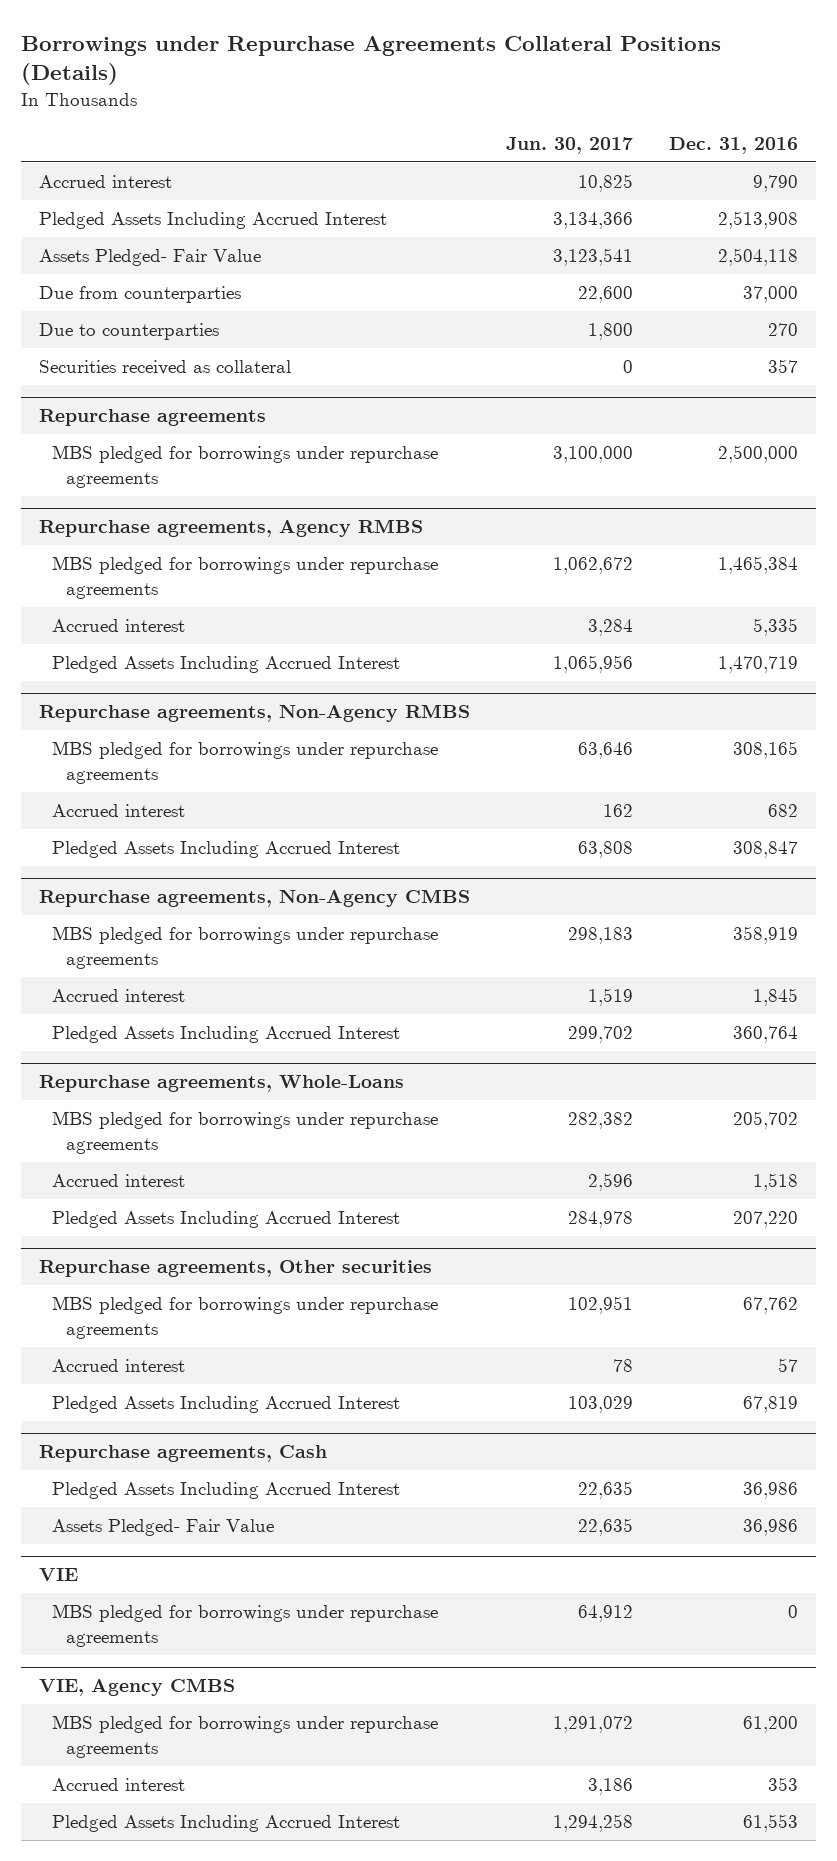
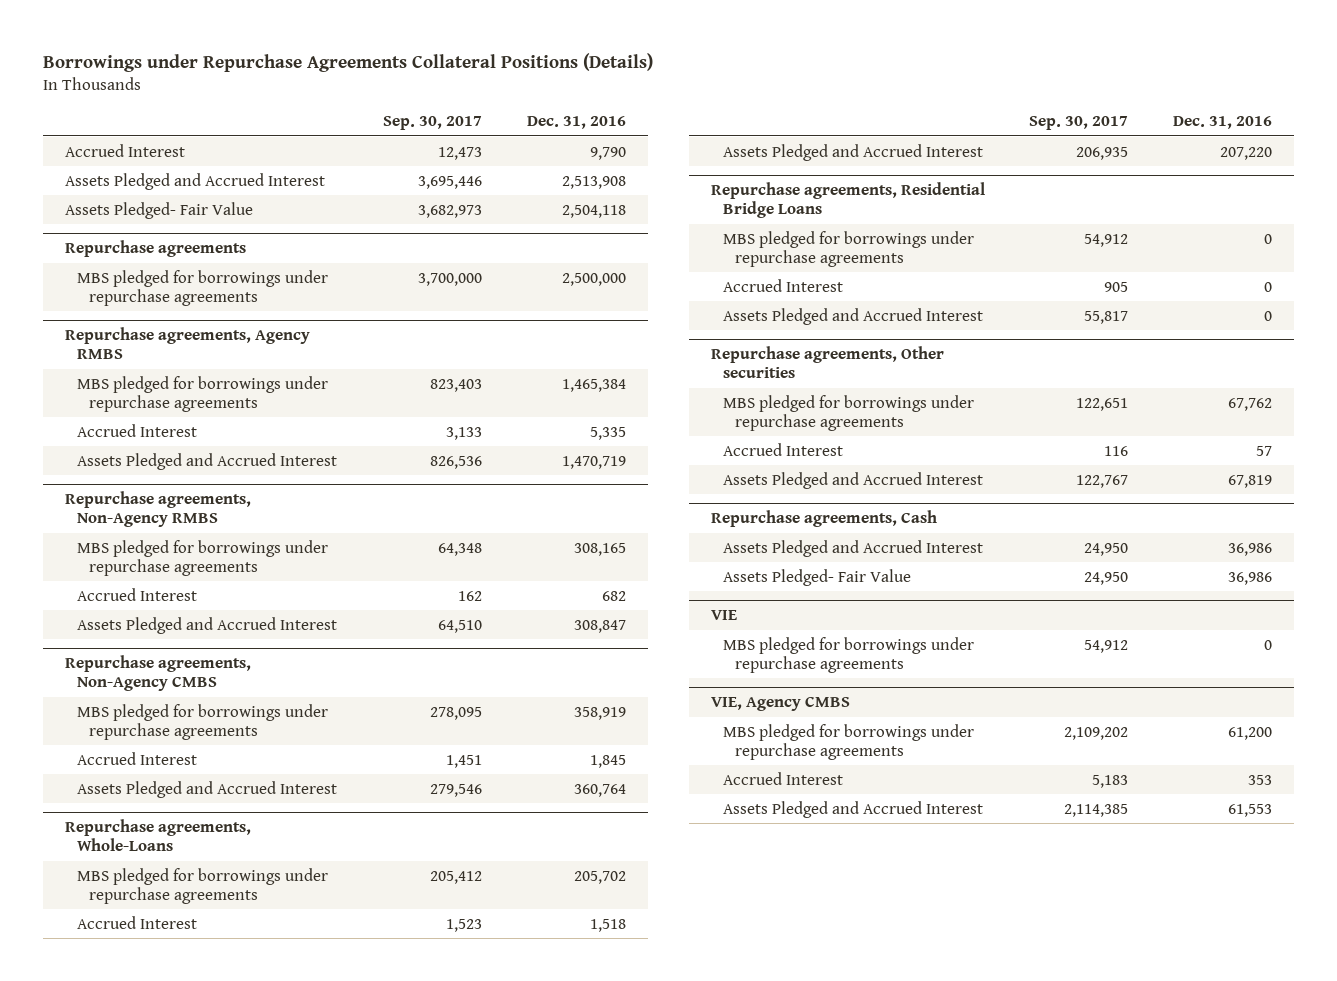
- | Jun. 30, 2017 | Dec. 31, 2016
+ | Sep. 30, 2017 | Dec. 31, 2016
- Accrued interest | 10,825 | 9,790
- Pledged Assets Including Accrued Interest | 3,134,366 | 2,513,908
+ Accrued Interest | 12,473 | 9,790
+ Assets Pledged and Accrued Interest | 3,695,446 | 2,513,908
- Due from counterparties | 22,600 | 37,000
- Due to counterparties | 1,800 | 270
- Securities received as collateral | 0 | 357
@ Repurchase agreements, Agency RMBS
- Accrued interest | 3,284 | 5,335
- Pledged Assets Including Accrued Interest | 1,065,956 | 1,470,719
+ Accrued Interest | 3,133 | 5,335
+ Assets Pledged and Accrued Interest | 826,536 | 1,470,719
@ Repurchase agreements, Non-Agency RMBS
- Accrued interest | 162 | 682
- Pledged Assets Including Accrued Interest | 63,808 | 308,847
+ Accrued Interest | 162 | 682
+ Assets Pledged and Accrued Interest | 64,510 | 308,847
@ Repurchase agreements, Non-Agency CMBS
- Accrued interest | 1,519 | 1,845
- Pledged Assets Including Accrued Interest | 299,702 | 360,764
+ Accrued Interest | 1,451 | 1,845
+ Assets Pledged and Accrued Interest | 279,546 | 360,764
@ Repurchase agreements, Whole-Loans
- Accrued interest | 2,596 | 1,518
- Pledged Assets Including Accrued Interest | 284,978 | 207,220
+ Accrued Interest | 1,523 | 1,518
+ Assets Pledged and Accrued Interest | 206,935 | 207,220
+ Repurchase agreements, Residential Bridge Loans
+ MBS pledged for borrowings under repurchase agreements | 54,912 | 0
+ Accrued Interest | 905 | 0
+ Assets Pledged and Accrued Interest | 55,817 | 0
@ Repurchase agreements, Other securities
- Accrued interest | 78 | 57
- Pledged Assets Including Accrued Interest | 103,029 | 67,819
+ Accrued Interest | 116 | 57
+ Assets Pledged and Accrued Interest | 122,767 | 67,819
@ Repurchase agreements, Cash
- Pledged Assets Including Accrued Interest | 22,635 | 36,986
+ Assets Pledged and Accrued Interest | 24,950 | 36,986
@ VIE, Agency CMBS
- Accrued interest | 3,186 | 353
- Pledged Assets Including Accrued Interest | 1,294,258 | 61,553
+ Accrued Interest | 5,183 | 353
+ Assets Pledged and Accrued Interest | 2,114,385 | 61,553

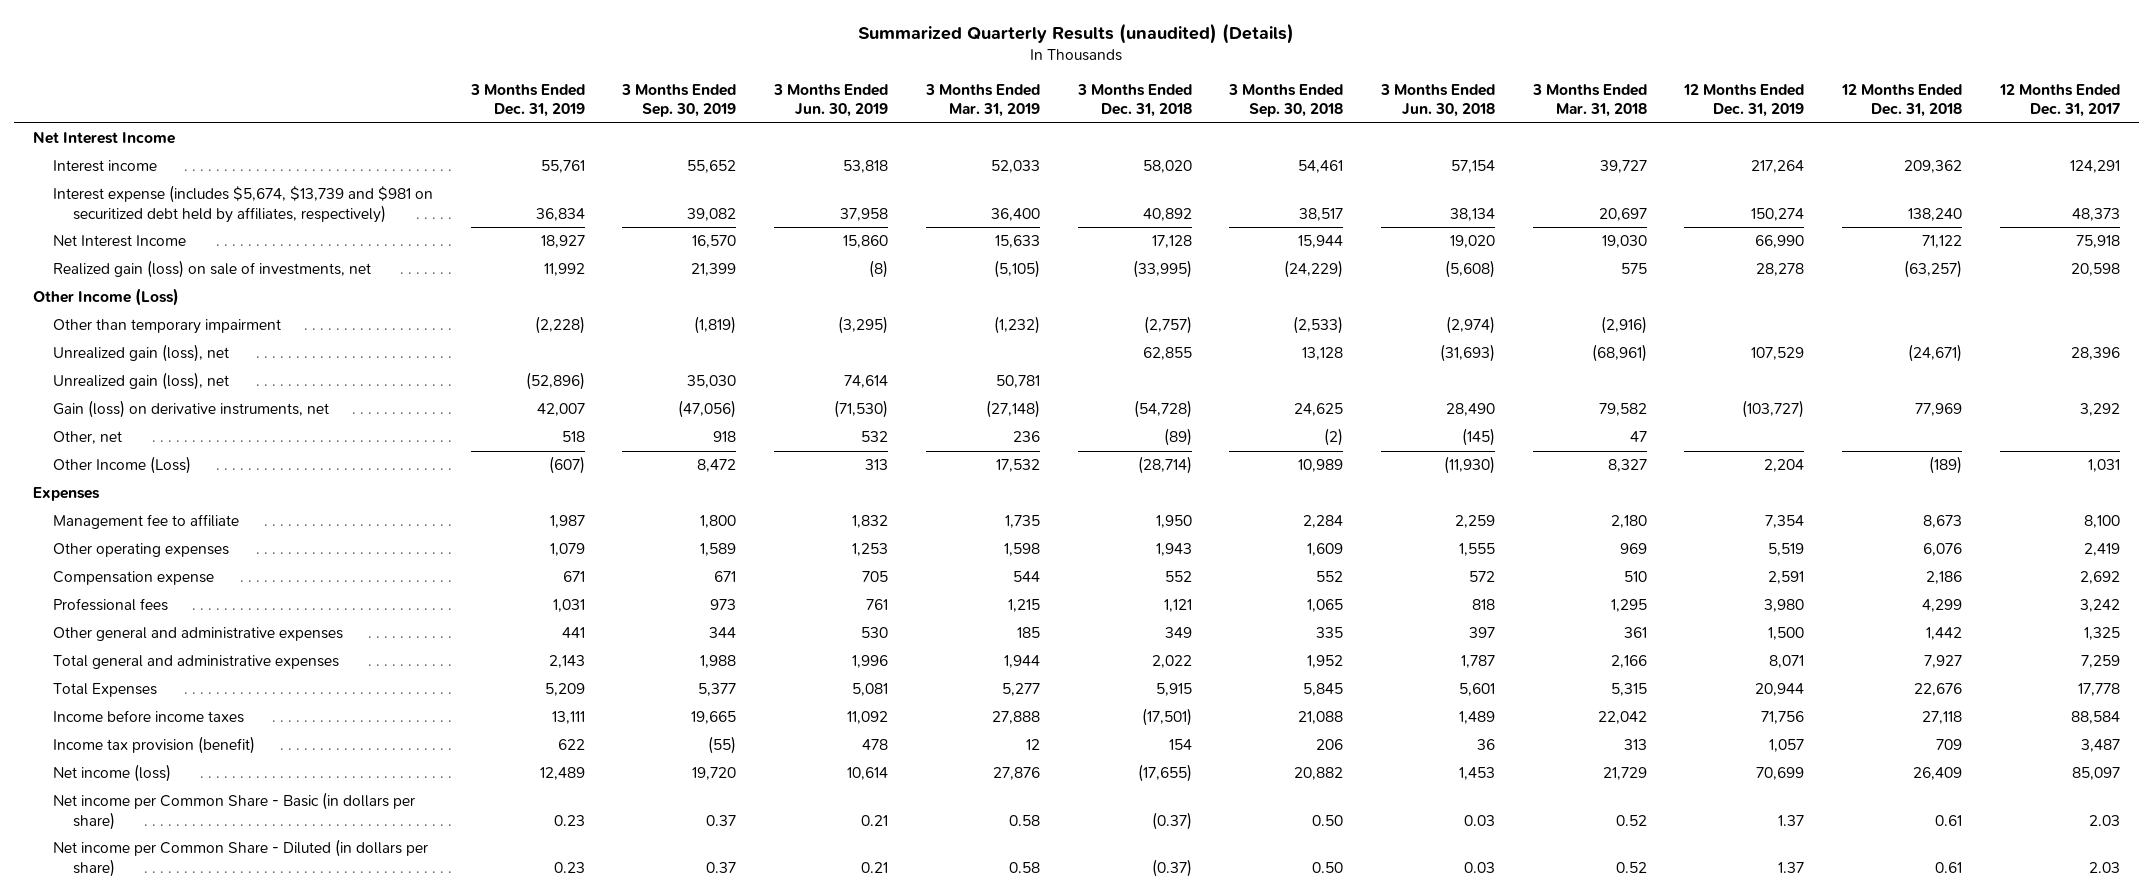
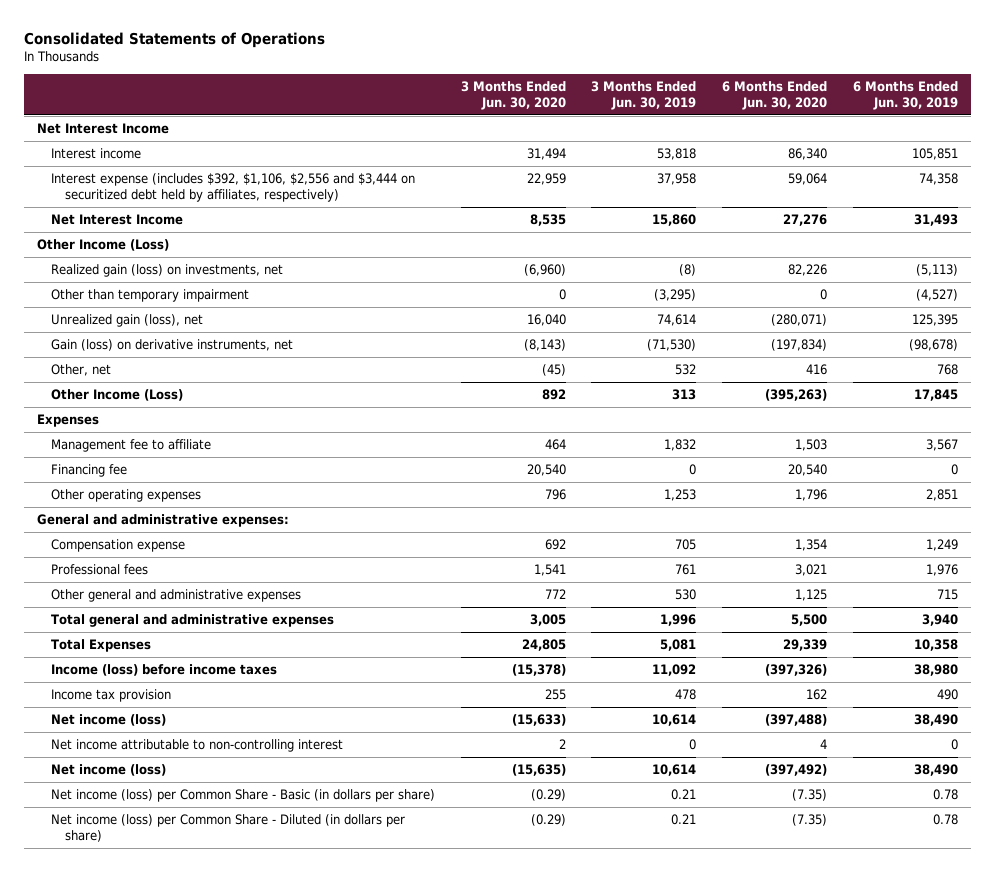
- Summarized Quarterly Results (unaudited) (Details)
+ Consolidated Statements of Operations
- | 3 Months Ended Dec. 31, 2019 | 3 Months Ended Sep. 30, 2019 | 3 Months Ended Jun. 30, 2019 | 3 Months Ended Mar. 31, 2019 | 3 Months Ended Dec. 31, 2018 | 3 Months Ended Sep. 30, 2018 | 3 Months Ended Jun. 30, 2018 | 3 Months Ended Mar. 31, 2018 | 12 Months Ended Dec. 31, 2019 | 12 Months Ended Dec. 31, 2018 | 12 Months Ended Dec. 31, 2017
+ | 3 Months Ended Jun. 30, 2020 | 3 Months Ended Jun. 30, 2019 | 6 Months Ended Jun. 30, 2020 | 6 Months Ended Jun. 30, 2019
- Interest expense (includes $5,674, $13,739 and $981 on securitized debt held by affiliates, respectively) | 36,834 | 39,082 | 37,958 | 36,400 | 40,892 | 38,517 | 38,134 | 20,697 | 150,274 | 138,240 | 48,373
+ Interest expense (includes $392, $1,106, $2,556 and $3,444 on securitized debt held by affiliates, respectively) | 22,959 | 37,958 | 59,064 | 74,358
- Realized gain (loss) on sale of investments, net | 11,992 | 21,399 | (8) | (5,105) | (33,995) | (24,229) | (5,608) | 575 | 28,278 | (63,257) | 20,598
+ Realized gain (loss) on investments, net | (6,960) | (8) | 82,226 | (5,113)
- Unrealized gain (loss), net | | | | | 62,855 | 13,128 | (31,693) | (68,961) | 107,529 | (24,671) | 28,396
+ Financing fee | 20,540 | 0 | 20,540 | 0
+ General and administrative expenses:
- Income before income taxes | 13,111 | 19,665 | 11,092 | 27,888 | (17,501) | 21,088 | 1,489 | 22,042 | 71,756 | 27,118 | 88,584
- Income tax provision (benefit) | 622 | (55) | 478 | 12 | 154 | 206 | 36 | 313 | 1,057 | 709 | 3,487
+ Income (loss) before income taxes | (15,378) | 11,092 | (397,326) | 38,980
+ Income tax provision | 255 | 478 | 162 | 490
- Net income per Common Share - Basic (in dollars per share) | 0.23 | 0.37 | 0.21 | 0.58 | (0.37) | 0.50 | 0.03 | 0.52 | 1.37 | 0.61 | 2.03
- Net income per Common Share - Diluted (in dollars per share) | 0.23 | 0.37 | 0.21 | 0.58 | (0.37) | 0.50 | 0.03 | 0.52 | 1.37 | 0.61 | 2.03
+ Net income attributable to non-controlling interest | 2 | 0 | 4 | 0
+ Net income (loss) | (15,635) | 10,614 | (397,492) | 38,490
+ Net income (loss) per Common Share - Basic (in dollars per share) | (0.29) | 0.21 | (7.35) | 0.78
+ Net income (loss) per Common Share - Diluted (in dollars per share) | (0.29) | 0.21 | (7.35) | 0.78

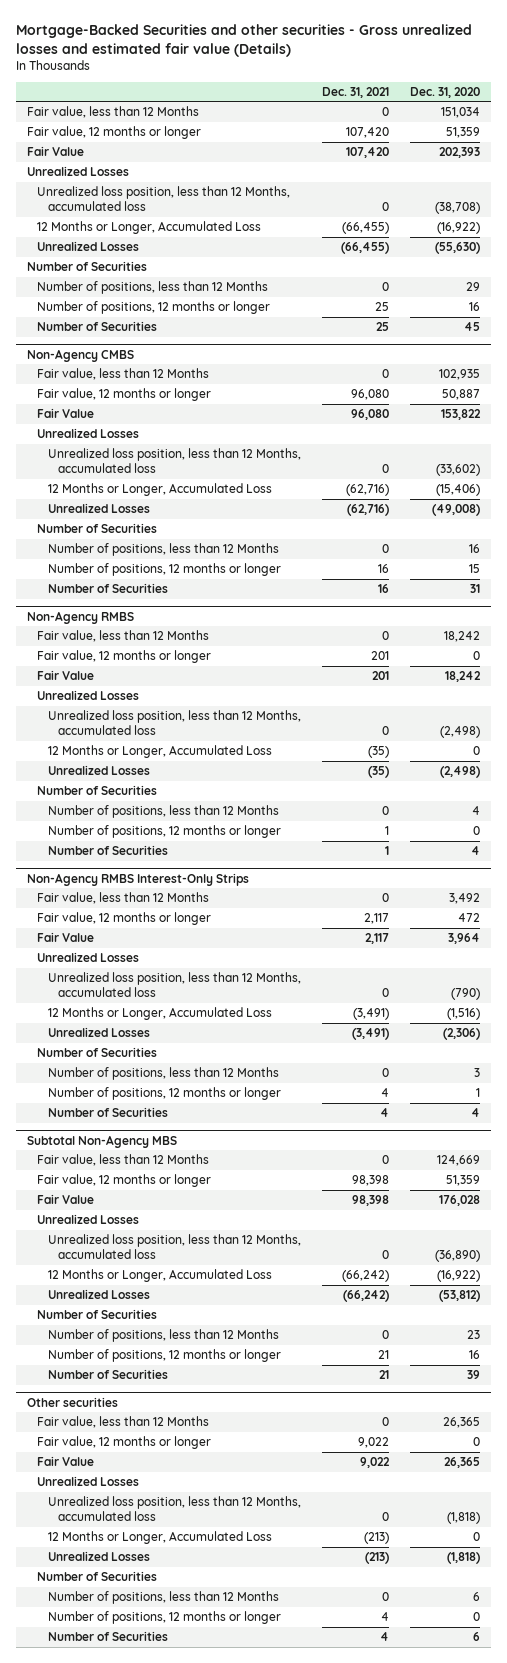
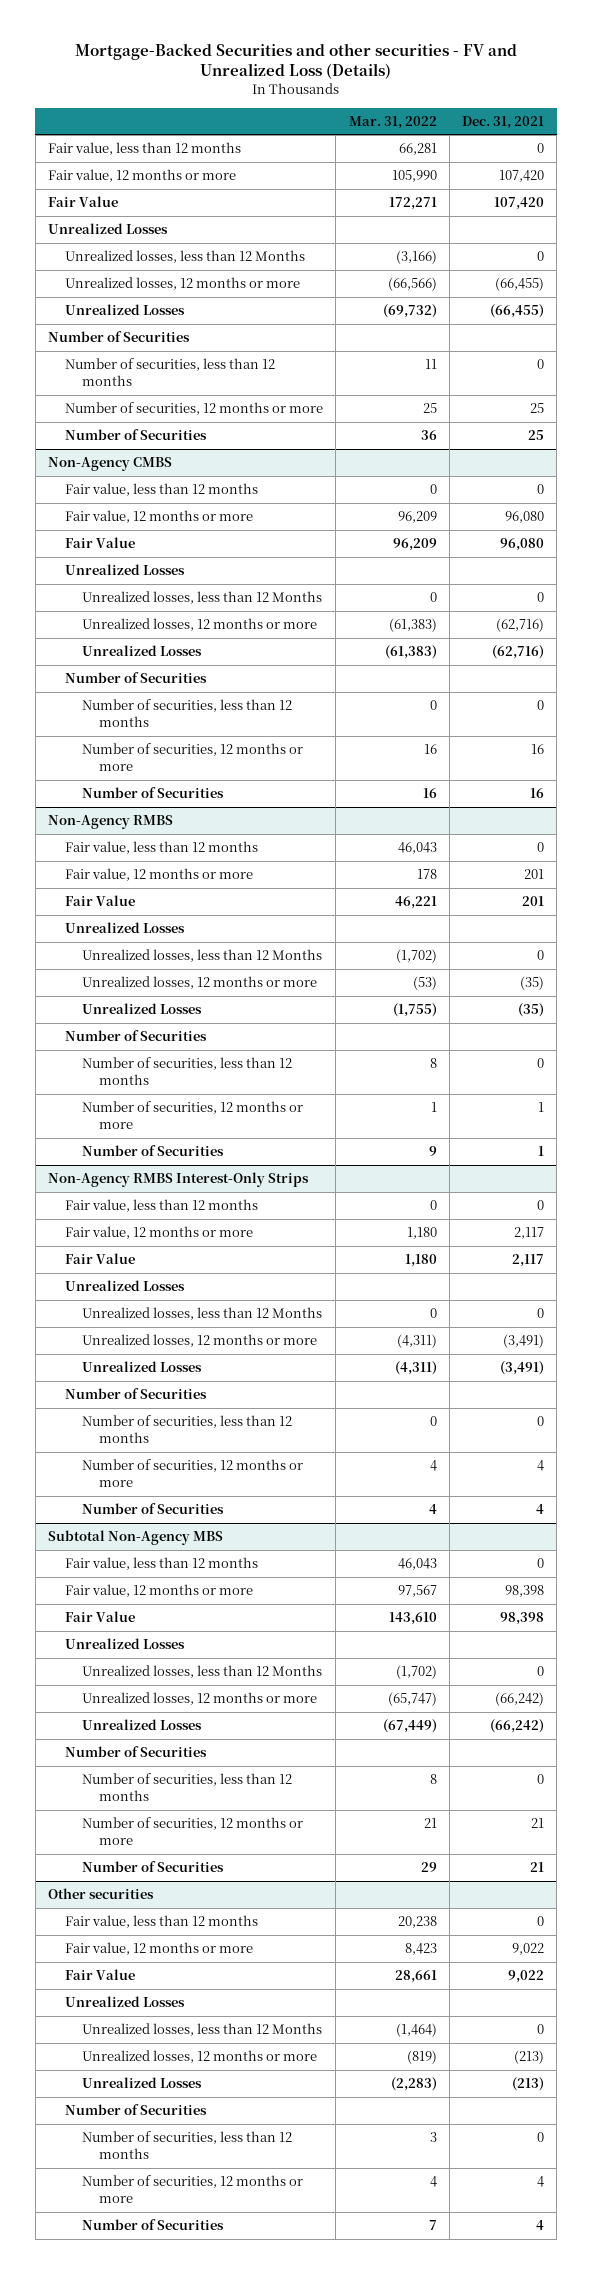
- Mortgage-Backed Securities and other securities - Gross unrealized losses and estimated fair value (Details)
+ Mortgage-Backed Securities and other securities - FV and Unrealized Loss (Details)
- | Dec. 31, 2021 | Dec. 31, 2020
+ | Mar. 31, 2022 | Dec. 31, 2021
- Fair value, less than 12 Months | 0 | 151,034
- Fair value, 12 months or longer | 107,420 | 51,359
+ Fair value, less than 12 months | 66,281 | 0
+ Fair value, 12 months or more | 105,990 | 107,420
- Unrealized loss position, less than 12 Months, accumulated loss | 0 | (38,708)
- 12 Months or Longer, Accumulated Loss | (66,455) | (16,922)
+ Unrealized losses, less than 12 Months | (3,166) | 0
+ Unrealized losses, 12 months or more | (66,566) | (66,455)
- Number of positions, less than 12 Months | 0 | 29
- Number of positions, 12 months or longer | 25 | 16
+ Number of securities, less than 12 months | 11 | 0
+ Number of securities, 12 months or more | 25 | 25
@ Non-Agency CMBS
- Fair value, less than 12 Months | 0 | 102,935
- Fair value, 12 months or longer | 96,080 | 50,887
+ Fair value, less than 12 months | 0 | 0
+ Fair value, 12 months or more | 96,209 | 96,080
- Unrealized loss position, less than 12 Months, accumulated loss | 0 | (33,602)
- 12 Months or Longer, Accumulated Loss | (62,716) | (15,406)
+ Unrealized losses, less than 12 Months | 0 | 0
+ Unrealized losses, 12 months or more | (61,383) | (62,716)
- Number of positions, less than 12 Months | 0 | 16
- Number of positions, 12 months or longer | 16 | 15
+ Number of securities, less than 12 months | 0 | 0
+ Number of securities, 12 months or more | 16 | 16
@ Non-Agency RMBS
- Fair value, less than 12 Months | 0 | 18,242
- Fair value, 12 months or longer | 201 | 0
+ Fair value, less than 12 months | 46,043 | 0
+ Fair value, 12 months or more | 178 | 201
- Unrealized loss position, less than 12 Months, accumulated loss | 0 | (2,498)
- 12 Months or Longer, Accumulated Loss | (35) | 0
+ Unrealized losses, less than 12 Months | (1,702) | 0
+ Unrealized losses, 12 months or more | (53) | (35)
- Number of positions, less than 12 Months | 0 | 4
- Number of positions, 12 months or longer | 1 | 0
+ Number of securities, less than 12 months | 8 | 0
+ Number of securities, 12 months or more | 1 | 1
@ Non-Agency RMBS Interest-Only Strips
- Fair value, less than 12 Months | 0 | 3,492
- Fair value, 12 months or longer | 2,117 | 472
+ Fair value, less than 12 months | 0 | 0
+ Fair value, 12 months or more | 1,180 | 2,117
- Unrealized loss position, less than 12 Months, accumulated loss | 0 | (790)
- 12 Months or Longer, Accumulated Loss | (3,491) | (1,516)
+ Unrealized losses, less than 12 Months | 0 | 0
+ Unrealized losses, 12 months or more | (4,311) | (3,491)
- Number of positions, less than 12 Months | 0 | 3
- Number of positions, 12 months or longer | 4 | 1
+ Number of securities, less than 12 months | 0 | 0
+ Number of securities, 12 months or more | 4 | 4
@ Subtotal Non-Agency MBS
- Fair value, less than 12 Months | 0 | 124,669
- Fair value, 12 months or longer | 98,398 | 51,359
+ Fair value, less than 12 months | 46,043 | 0
+ Fair value, 12 months or more | 97,567 | 98,398
- Unrealized loss position, less than 12 Months, accumulated loss | 0 | (36,890)
- 12 Months or Longer, Accumulated Loss | (66,242) | (16,922)
+ Unrealized losses, less than 12 Months | (1,702) | 0
+ Unrealized losses, 12 months or more | (65,747) | (66,242)
- Number of positions, less than 12 Months | 0 | 23
- Number of positions, 12 months or longer | 21 | 16
+ Number of securities, less than 12 months | 8 | 0
+ Number of securities, 12 months or more | 21 | 21
@ Other securities
- Fair value, less than 12 Months | 0 | 26,365
- Fair value, 12 months or longer | 9,022 | 0
+ Fair value, less than 12 months | 20,238 | 0
+ Fair value, 12 months or more | 8,423 | 9,022
- Unrealized loss position, less than 12 Months, accumulated loss | 0 | (1,818)
- 12 Months or Longer, Accumulated Loss | (213) | 0
+ Unrealized losses, less than 12 Months | (1,464) | 0
+ Unrealized losses, 12 months or more | (819) | (213)
- Number of positions, less than 12 Months | 0 | 6
- Number of positions, 12 months or longer | 4 | 0
+ Number of securities, less than 12 months | 3 | 0
+ Number of securities, 12 months or more | 4 | 4

